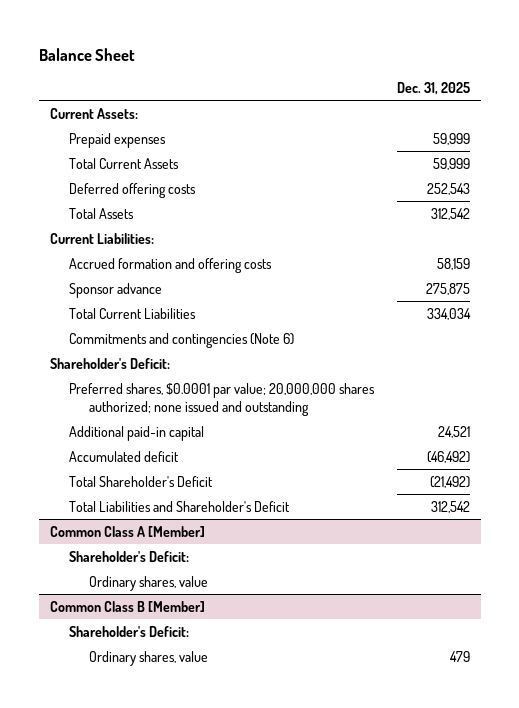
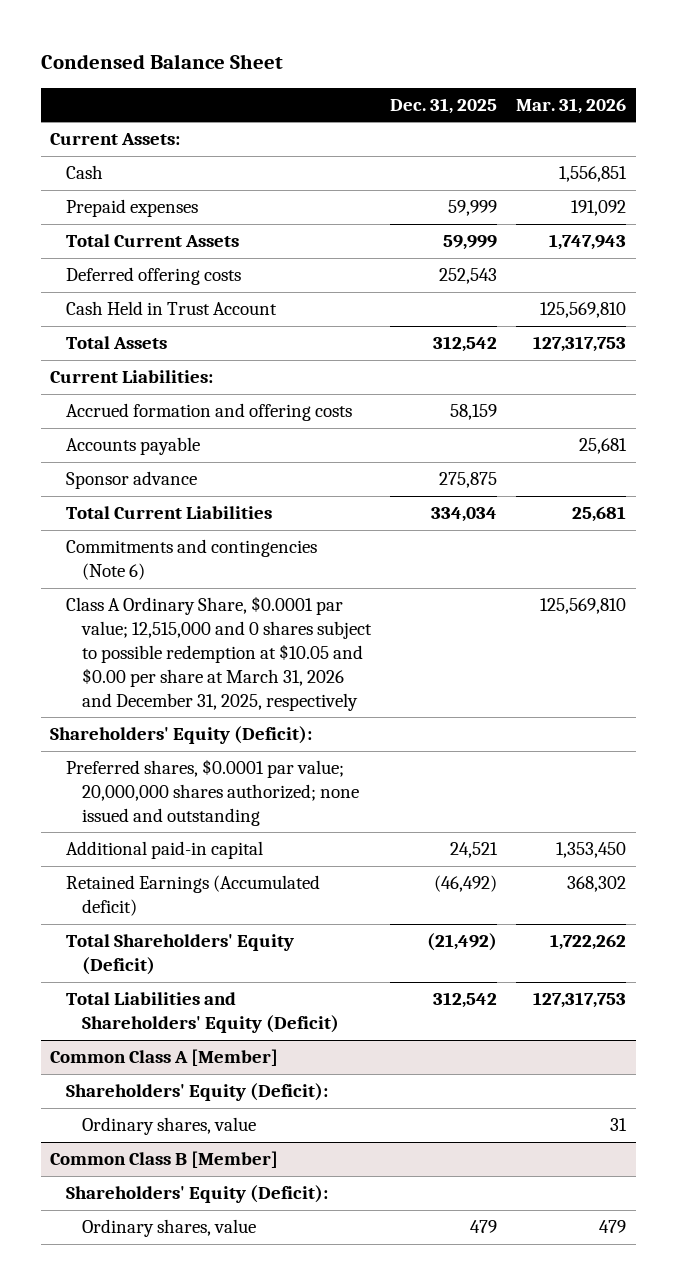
- Balance Sheet
+ Condensed Balance Sheet
- | Dec. 31, 2025
+ | Dec. 31, 2025 | Mar. 31, 2026
+ Cash | | 1,556,851
+ Cash Held in Trust Account | | 125,569,810
+ Accounts payable | | 25,681
- Shareholder's Deficit:
+ Class A Ordinary Share, $0.0001 par value; 12,515,000 and 0 shares subject to possible redemption at $10.05 and $0.00 per share at March 31, 2026 and December 31, 2025, respectively | | 125,569,810
+ Shareholders' Equity (Deficit):
- Accumulated deficit | (46,492)
- Total Shareholder's Deficit | (21,492)
- Total Liabilities and Shareholder's Deficit | 312,542
+ Retained Earnings (Accumulated deficit) | (46,492) | 368,302
+ Total Shareholders' Equity (Deficit) | (21,492) | 1,722,262
+ Total Liabilities and Shareholders' Equity (Deficit) | 312,542 | 127,317,753
@ Common Class A [Member]
- Shareholder's Deficit:
+ Shareholders' Equity (Deficit):
@ Common Class B [Member]
- Shareholder's Deficit:
+ Shareholders' Equity (Deficit):

